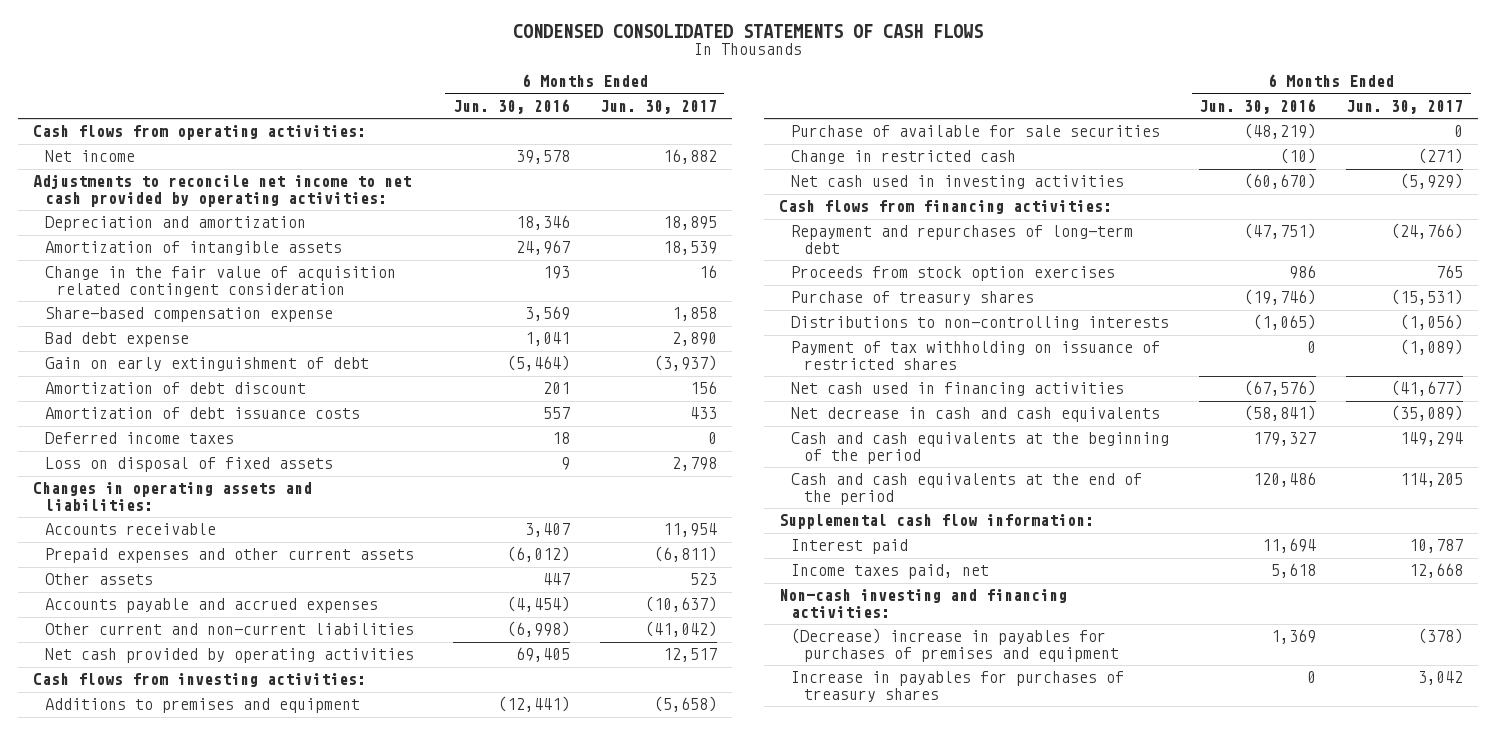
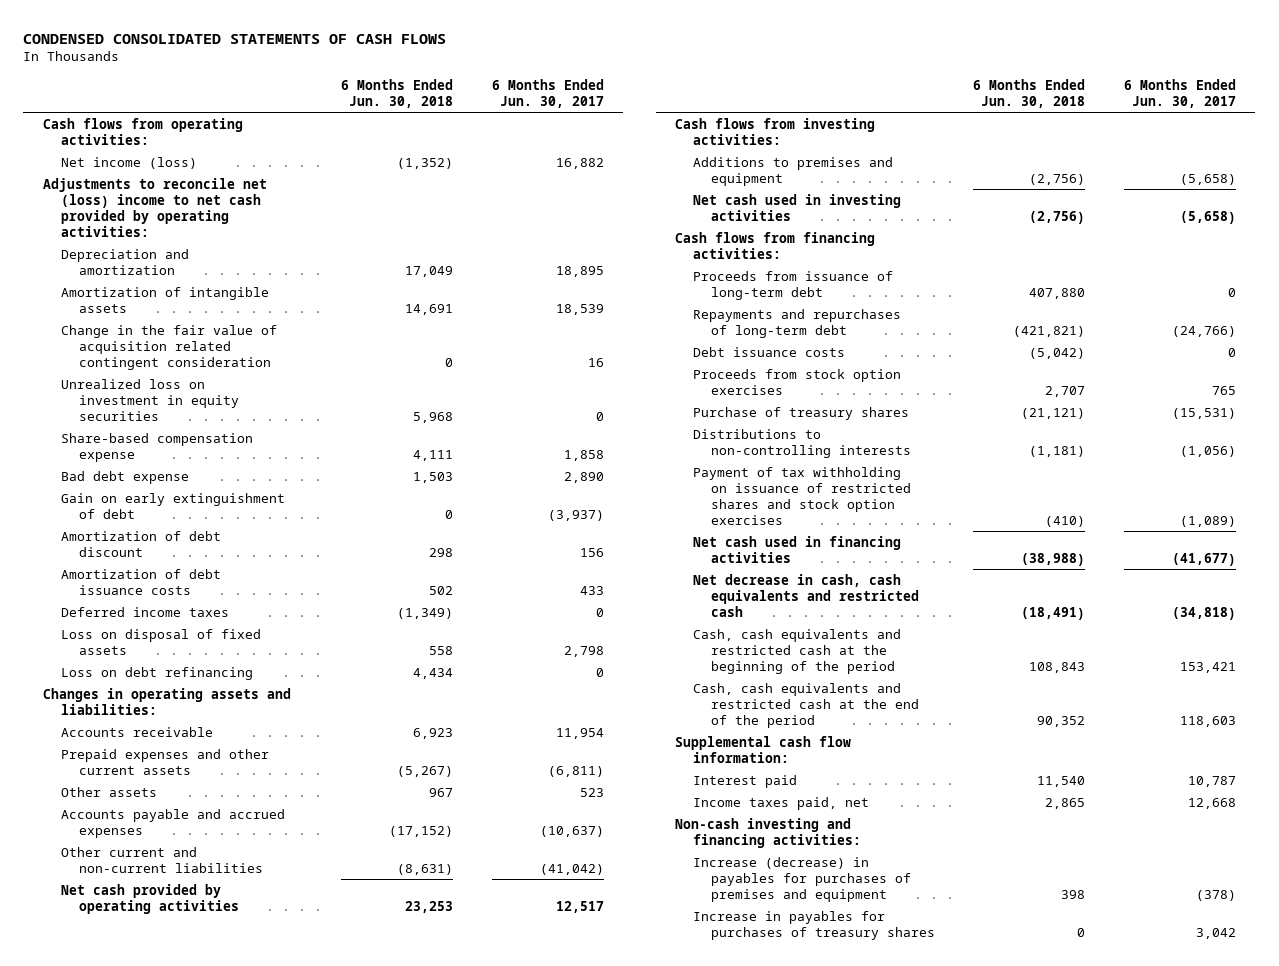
- | 6 Months Ended Jun. 30, 2016 | 6 Months Ended Jun. 30, 2017
+ | 6 Months Ended Jun. 30, 2018 | 6 Months Ended Jun. 30, 2017
- Net income | 39,578 | 16,882
- Adjustments to reconcile net income to net cash provided by operating activities:
+ Net income (loss) | (1,352) | 16,882
+ Adjustments to reconcile net (loss) income to net cash provided by operating activities:
+ Unrealized loss on investment in equity securities | 5,968 | 0
+ Loss on debt refinancing | 4,434 | 0
- Purchase of available for sale securities | (48,219) | 0
- Change in restricted cash | (10) | (271)
- Net cash used in investing activities | (60,670) | (5,929)
+ Net cash used in investing activities | (2,756) | (5,658)
- Repayment and repurchases of long-term debt | (47,751) | (24,766)
+ Proceeds from issuance of long-term debt | 407,880 | 0
+ Repayments and repurchases of long-term debt | (421,821) | (24,766)
+ Debt issuance costs | (5,042) | 0
- Payment of tax withholding on issuance of restricted shares | 0 | (1,089)
+ Payment of tax withholding on issuance of restricted shares and stock option exercises | (410) | (1,089)
- Net decrease in cash and cash equivalents | (58,841) | (35,089)
- Cash and cash equivalents at the beginning of the period | 179,327 | 149,294
- Cash and cash equivalents at the end of the period | 120,486 | 114,205
+ Net decrease in cash, cash equivalents and restricted cash | (18,491) | (34,818)
+ Cash, cash equivalents and restricted cash at the beginning of the period | 108,843 | 153,421
+ Cash, cash equivalents and restricted cash at the end of the period | 90,352 | 118,603
- (Decrease) increase in payables for purchases of premises and equipment | 1,369 | (378)
+ Increase (decrease) in payables for purchases of premises and equipment | 398 | (378)

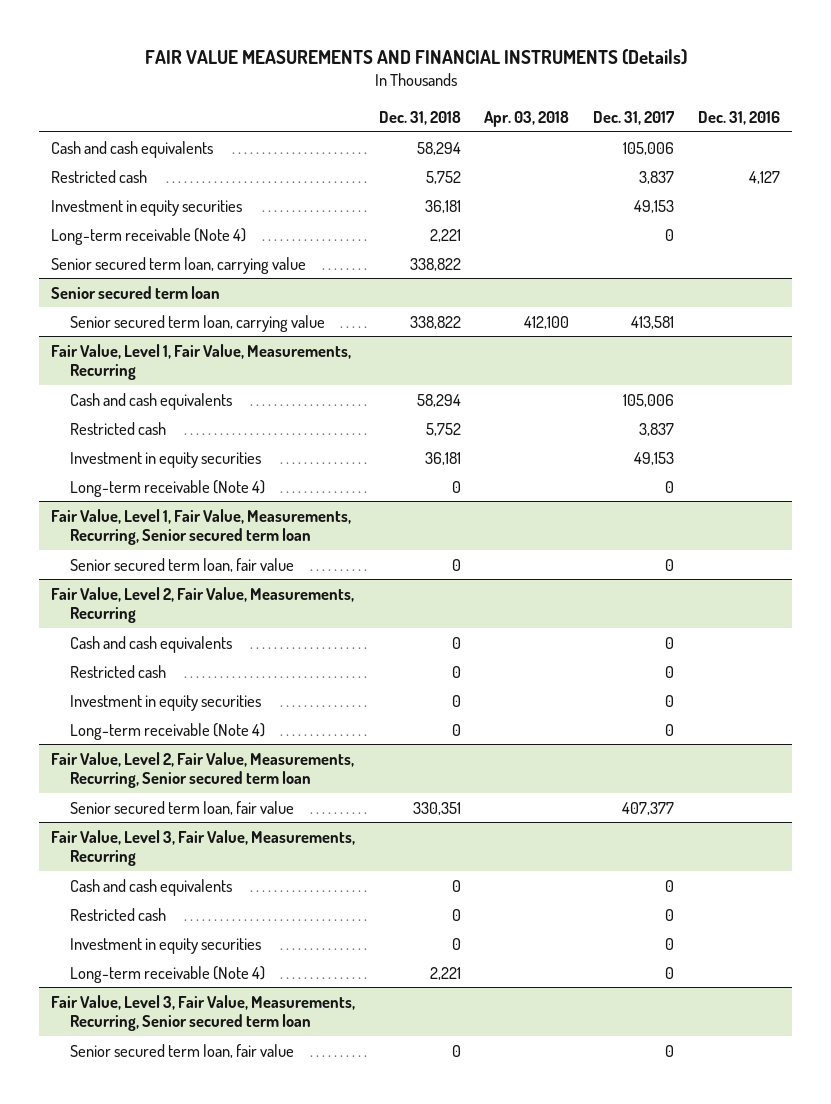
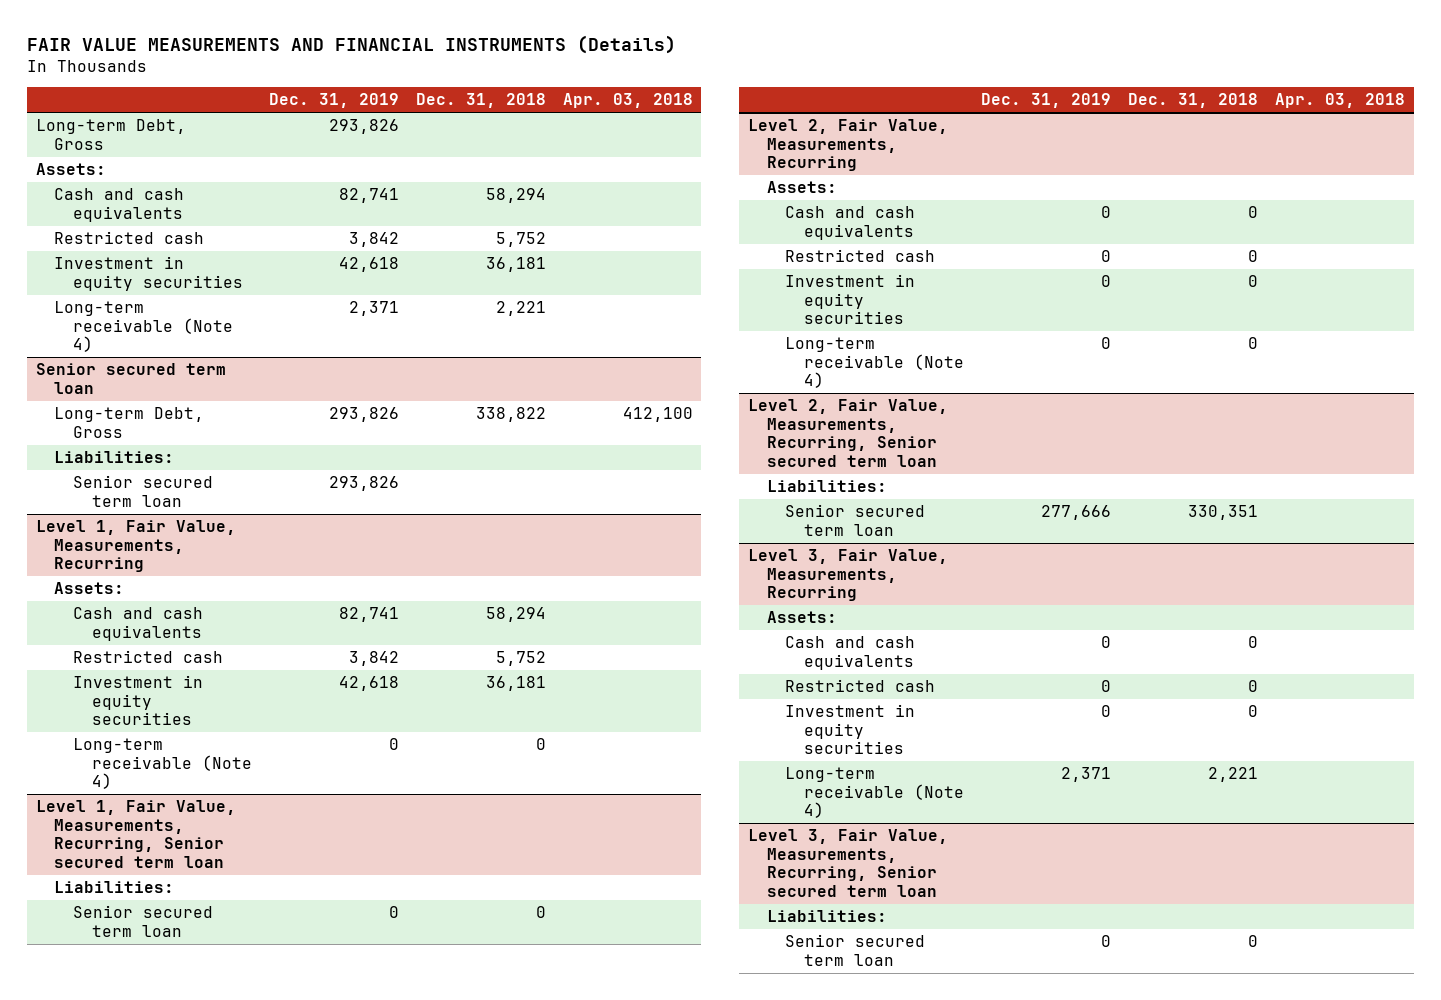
- | Dec. 31, 2018 | Apr. 03, 2018 | Dec. 31, 2017 | Dec. 31, 2016
+ | Dec. 31, 2019 | Dec. 31, 2018 | Apr. 03, 2018
+ Long-term Debt, Gross | 293,826 | |
+ Assets:
- Senior secured term loan, carrying value | 338,822 | | |
@ Senior secured term loan
- Senior secured term loan, carrying value | 338,822 | 412,100 | 413,581 |
- Fair Value, Level 1, Fair Value, Measurements, Recurring
@ Senior secured term loan
+ Long-term Debt, Gross | 293,826 | 338,822 | 412,100
+ Liabilities:
+ Senior secured term loan | 293,826 | |
+ Level 1, Fair Value, Measurements, Recurring
+ Assets:
- Fair Value, Level 1, Fair Value, Measurements, Recurring, Senior secured term loan
- Senior secured term loan, fair value | 0 | | 0 |
- Fair Value, Level 2, Fair Value, Measurements, Recurring
+ Level 1, Fair Value, Measurements, Recurring, Senior secured term loan
+ Liabilities:
+ Senior secured term loan | 0 | 0 |
+ Level 2, Fair Value, Measurements, Recurring
+ Assets:
- Fair Value, Level 2, Fair Value, Measurements, Recurring, Senior secured term loan
- Senior secured term loan, fair value | 330,351 | | 407,377 |
- Fair Value, Level 3, Fair Value, Measurements, Recurring
+ Level 2, Fair Value, Measurements, Recurring, Senior secured term loan
+ Liabilities:
+ Senior secured term loan | 277,666 | 330,351 |
+ Level 3, Fair Value, Measurements, Recurring
+ Assets:
- Fair Value, Level 3, Fair Value, Measurements, Recurring, Senior secured term loan
- Senior secured term loan, fair value | 0 | | 0 |
+ Level 3, Fair Value, Measurements, Recurring, Senior secured term loan
+ Liabilities:
+ Senior secured term loan | 0 | 0 |

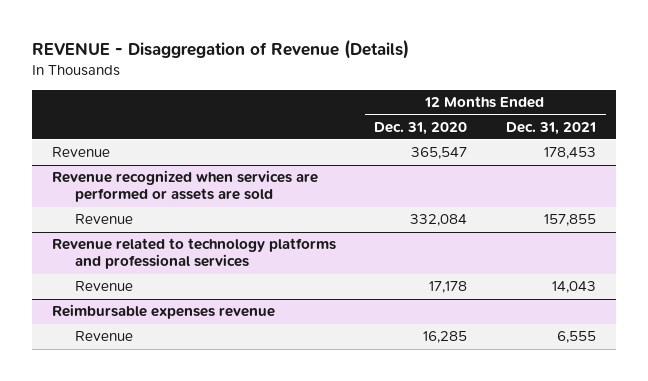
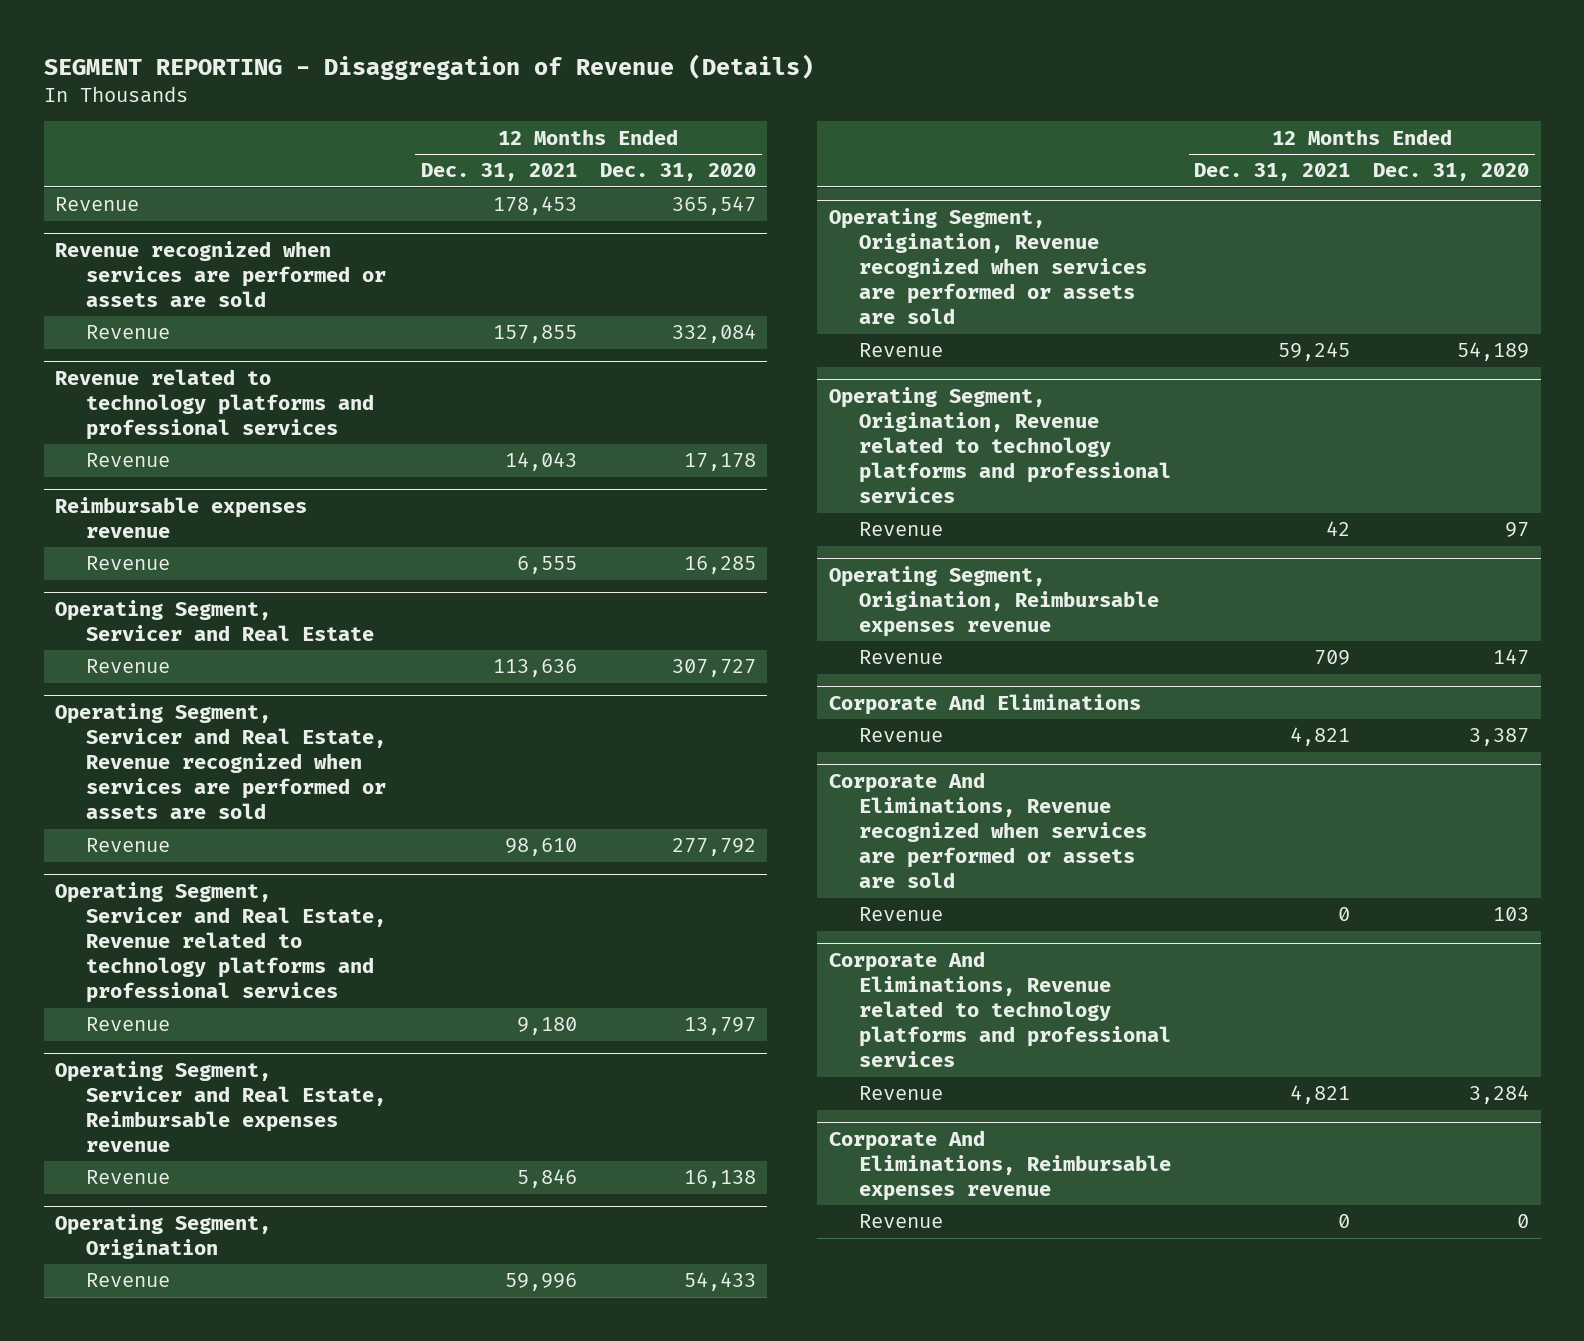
- REVENUE - Disaggregation of Revenue (Details)
+ SEGMENT REPORTING - Disaggregation of Revenue (Details)
- | 12 Months Ended Dec. 31, 2020 | 12 Months Ended Dec. 31, 2021
+ | 12 Months Ended Dec. 31, 2021 | 12 Months Ended Dec. 31, 2020
+ Operating Segment, Servicer and Real Estate
+ Revenue | 113,636 | 307,727
+ Operating Segment, Servicer and Real Estate, Revenue recognized when services are performed or assets are sold
+ Revenue | 98,610 | 277,792
+ Operating Segment, Servicer and Real Estate, Revenue related to technology platforms and professional services
+ Revenue | 9,180 | 13,797
+ Operating Segment, Servicer and Real Estate, Reimbursable expenses revenue
+ Revenue | 5,846 | 16,138
+ Operating Segment, Origination
+ Revenue | 59,996 | 54,433
+ Operating Segment, Origination, Revenue recognized when services are performed or assets are sold
+ Revenue | 59,245 | 54,189
+ Operating Segment, Origination, Revenue related to technology platforms and professional services
+ Revenue | 42 | 97
+ Operating Segment, Origination, Reimbursable expenses revenue
+ Revenue | 709 | 147
+ Corporate And Eliminations
+ Revenue | 4,821 | 3,387
+ Corporate And Eliminations, Revenue recognized when services are performed or assets are sold
+ Revenue | 0 | 103
+ Corporate And Eliminations, Revenue related to technology platforms and professional services
+ Revenue | 4,821 | 3,284
+ Corporate And Eliminations, Reimbursable expenses revenue
+ Revenue | 0 | 0

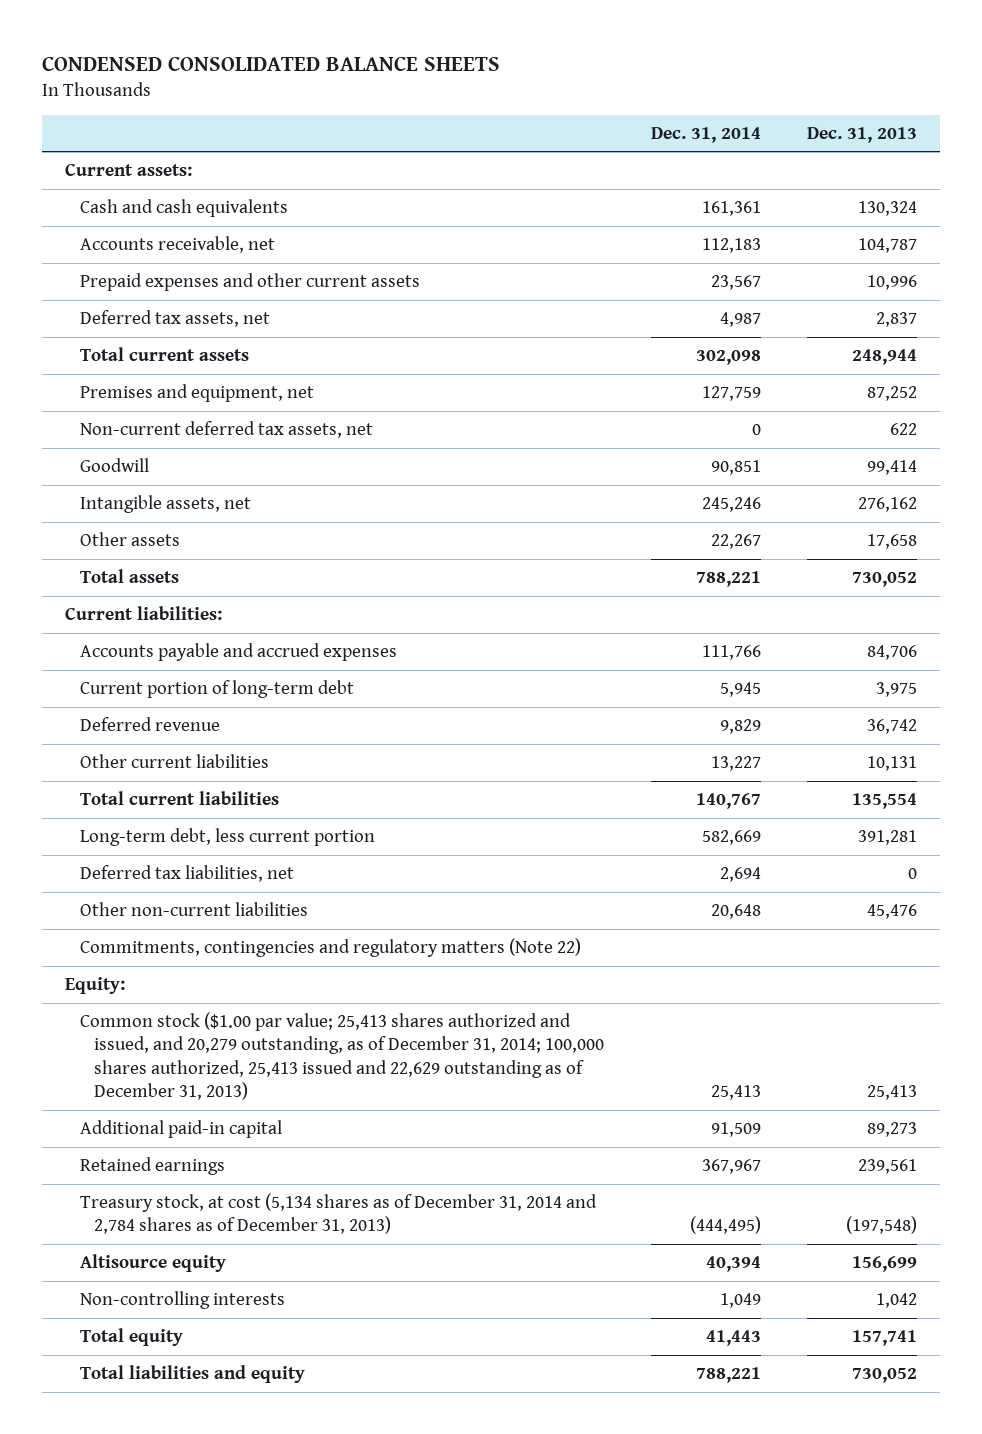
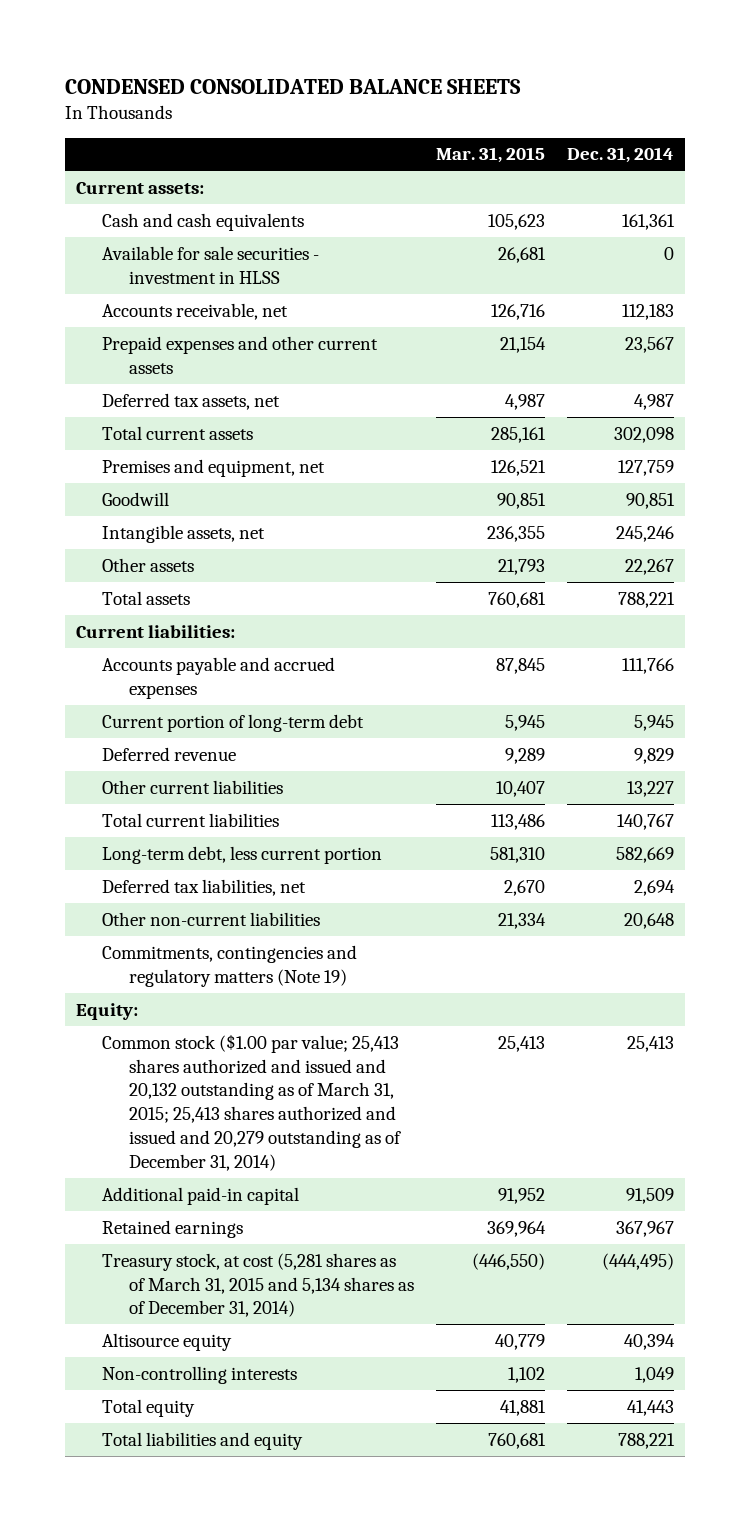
- | Dec. 31, 2014 | Dec. 31, 2013
+ | Mar. 31, 2015 | Dec. 31, 2014
+ Available for sale securities - investment in HLSS | 26,681 | 0
- Non-current deferred tax assets, net | 0 | 622
- Commitments, contingencies and regulatory matters (Note 22)
+ Commitments, contingencies and regulatory matters (Note 19)
- Common stock ($1.00 par value; 25,413 shares authorized and issued, and 20,279 outstanding, as of December 31, 2014; 100,000 shares authorized, 25,413 issued and 22,629 outstanding as of December 31, 2013) | 25,413 | 25,413
+ Common stock ($1.00 par value; 25,413 shares authorized and issued and 20,132 outstanding as of March 31, 2015; 25,413 shares authorized and issued and 20,279 outstanding as of December 31, 2014) | 25,413 | 25,413
- Treasury stock, at cost (5,134 shares as of December 31, 2014 and 2,784 shares as of December 31, 2013) | (444,495) | (197,548)
+ Treasury stock, at cost (5,281 shares as of March 31, 2015 and 5,134 shares as of December 31, 2014) | (446,550) | (444,495)

